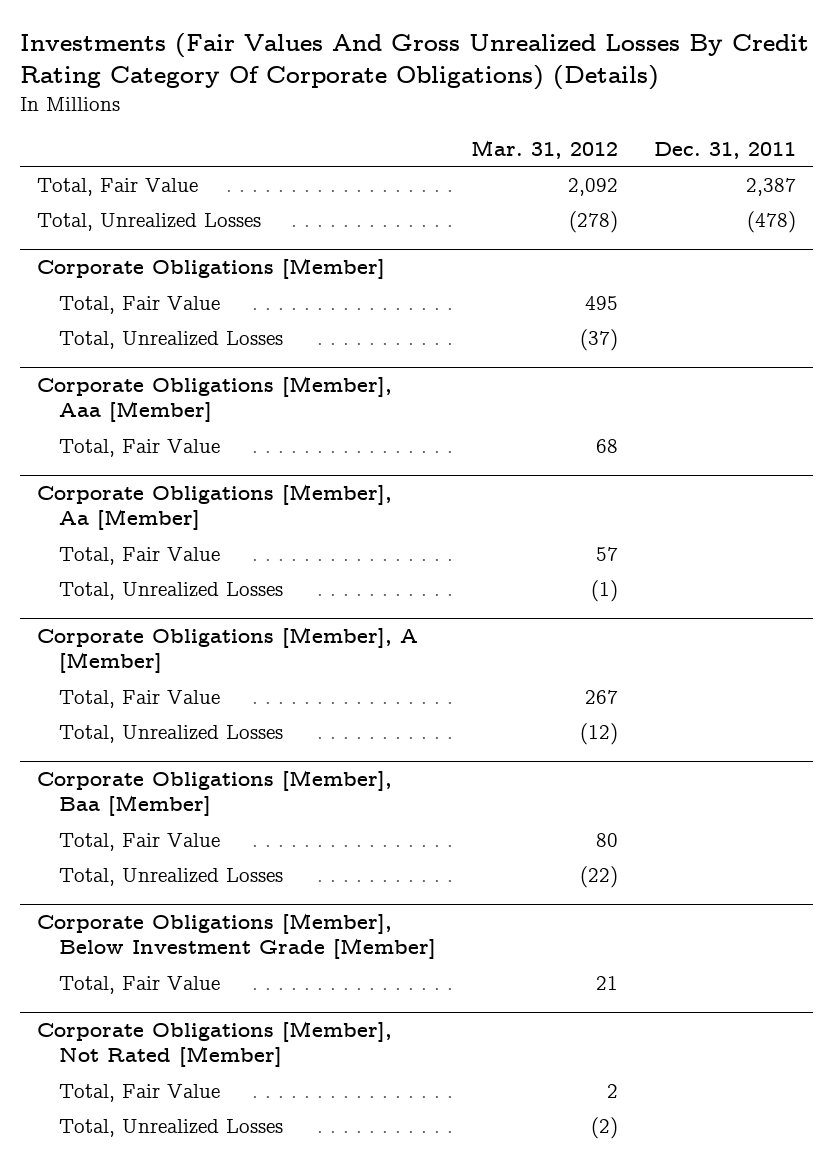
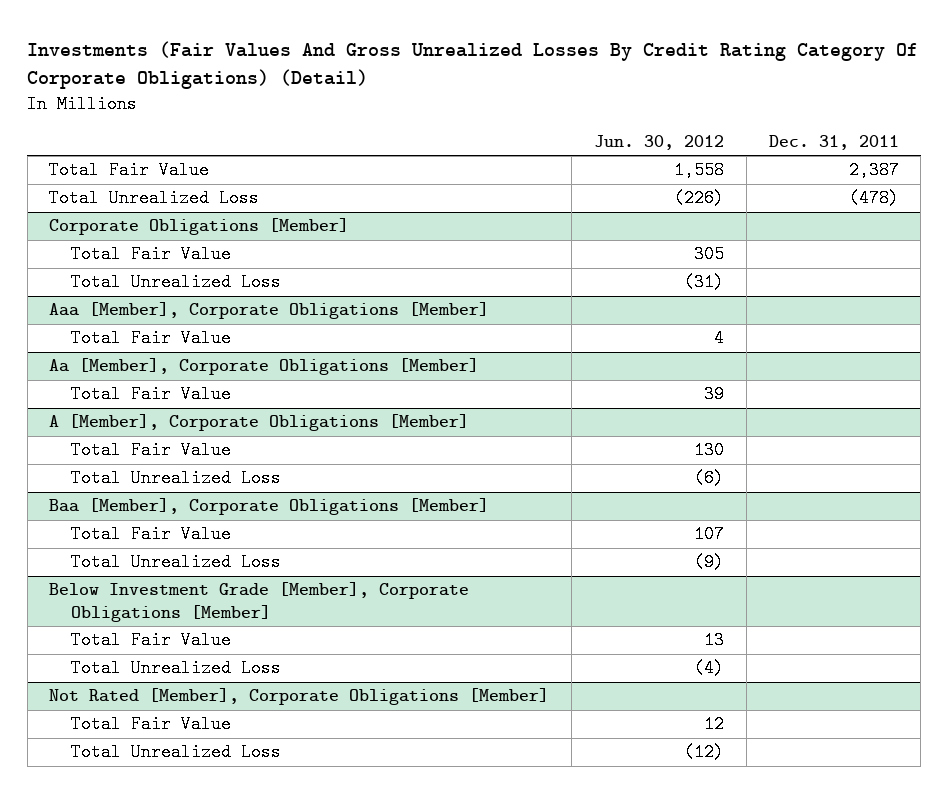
- Investments (Fair Values And Gross Unrealized Losses By Credit Rating Category Of Corporate Obligations) (Details)
+ Investments (Fair Values And Gross Unrealized Losses By Credit Rating Category Of Corporate Obligations) (Detail)
- | Mar. 31, 2012 | Dec. 31, 2011
+ | Jun. 30, 2012 | Dec. 31, 2011
- Total, Fair Value | 2,092 | 2,387
- Total, Unrealized Losses | (278) | (478)
+ Total Fair Value | 1,558 | 2,387
+ Total Unrealized Loss | (226) | (478)
@ Corporate Obligations [Member]
- Total, Fair Value | 495 |
- Total, Unrealized Losses | (37) |
- Corporate Obligations [Member], Aaa [Member]
- Total, Fair Value | 68 |
- Corporate Obligations [Member], Aa [Member]
- Total, Fair Value | 57 |
- Total, Unrealized Losses | (1) |
- Corporate Obligations [Member], A [Member]
- Total, Fair Value | 267 |
- Total, Unrealized Losses | (12) |
- Corporate Obligations [Member], Baa [Member]
- Total, Fair Value | 80 |
- Total, Unrealized Losses | (22) |
- Corporate Obligations [Member], Below Investment Grade [Member]
- Total, Fair Value | 21 |
- Corporate Obligations [Member], Not Rated [Member]
- Total, Fair Value | 2 |
- Total, Unrealized Losses | (2) |
@ Corporate Obligations [Member]
+ Total Fair Value | 305 |
+ Total Unrealized Loss | (31) |
+ Aaa [Member], Corporate Obligations [Member]
+ Total Fair Value | 4 |
+ Aa [Member], Corporate Obligations [Member]
+ Total Fair Value | 39 |
+ A [Member], Corporate Obligations [Member]
+ Total Fair Value | 130 |
+ Total Unrealized Loss | (6) |
+ Baa [Member], Corporate Obligations [Member]
+ Total Fair Value | 107 |
+ Total Unrealized Loss | (9) |
+ Below Investment Grade [Member], Corporate Obligations [Member]
+ Total Fair Value | 13 |
+ Total Unrealized Loss | (4) |
+ Not Rated [Member], Corporate Obligations [Member]
+ Total Fair Value | 12 |
+ Total Unrealized Loss | (12) |

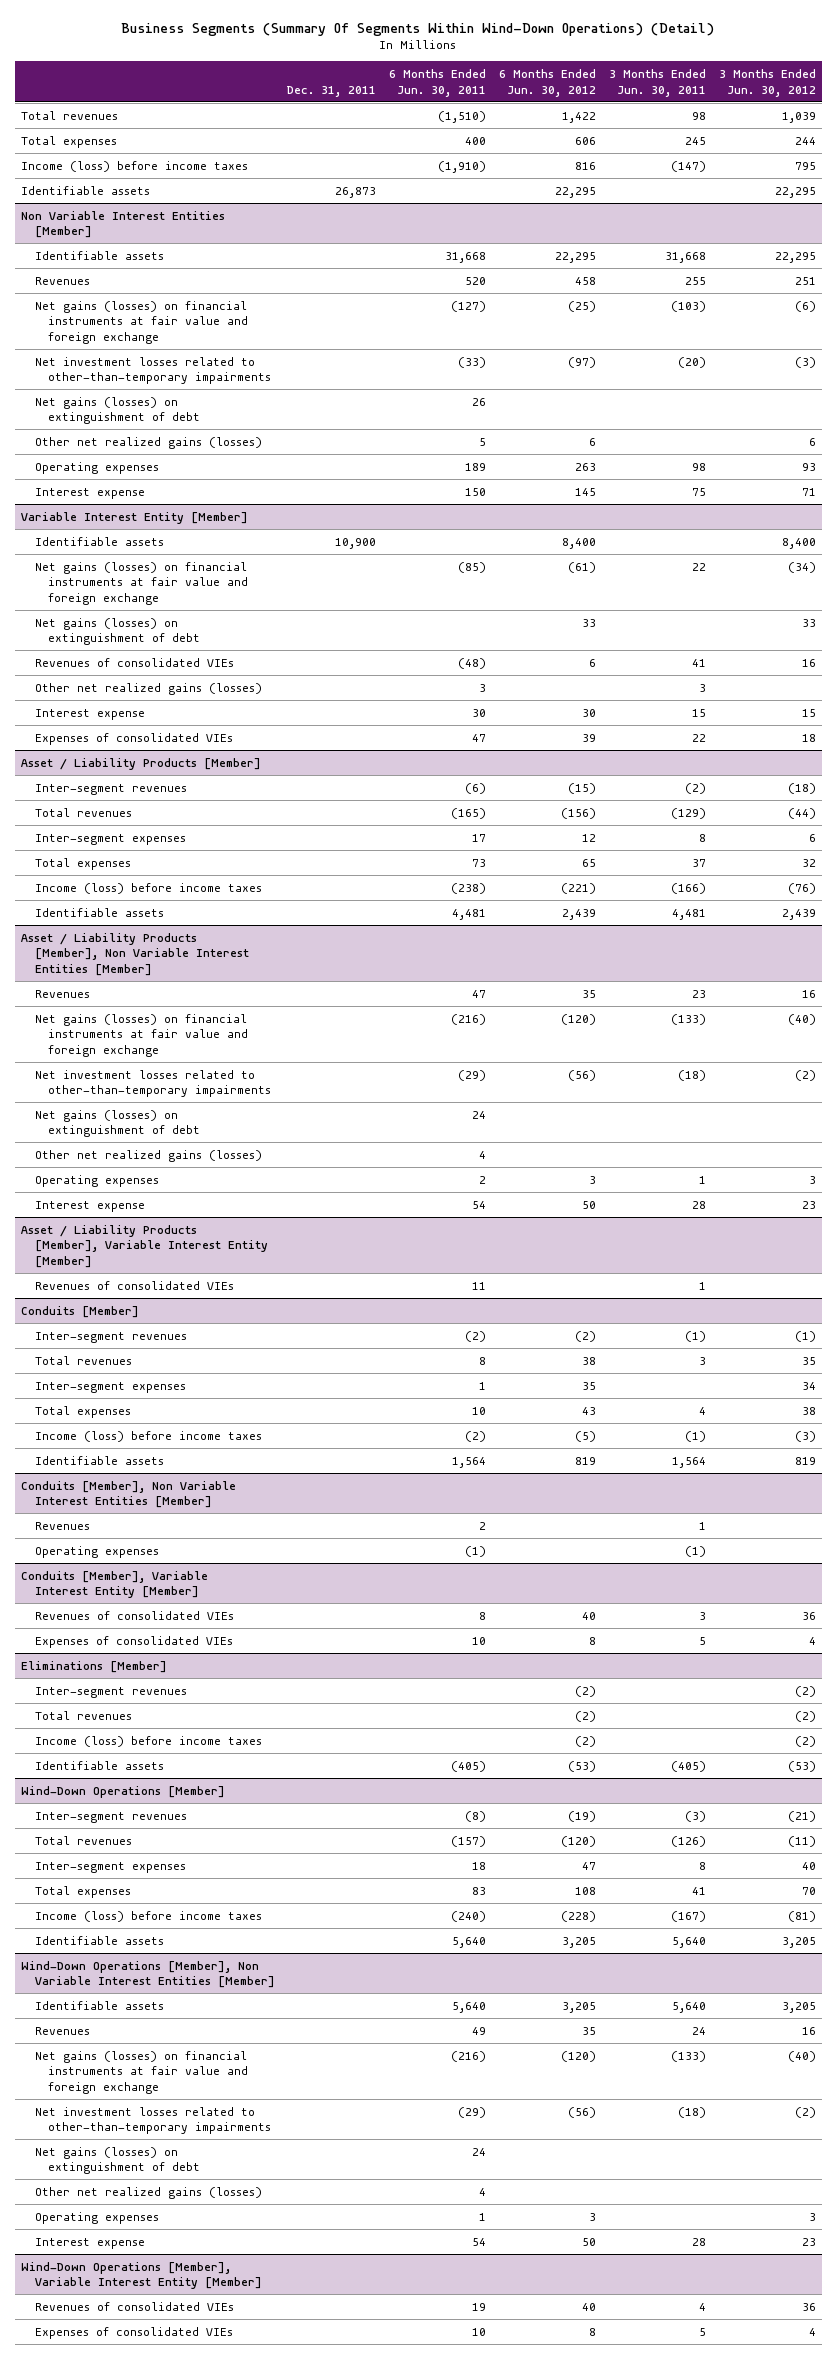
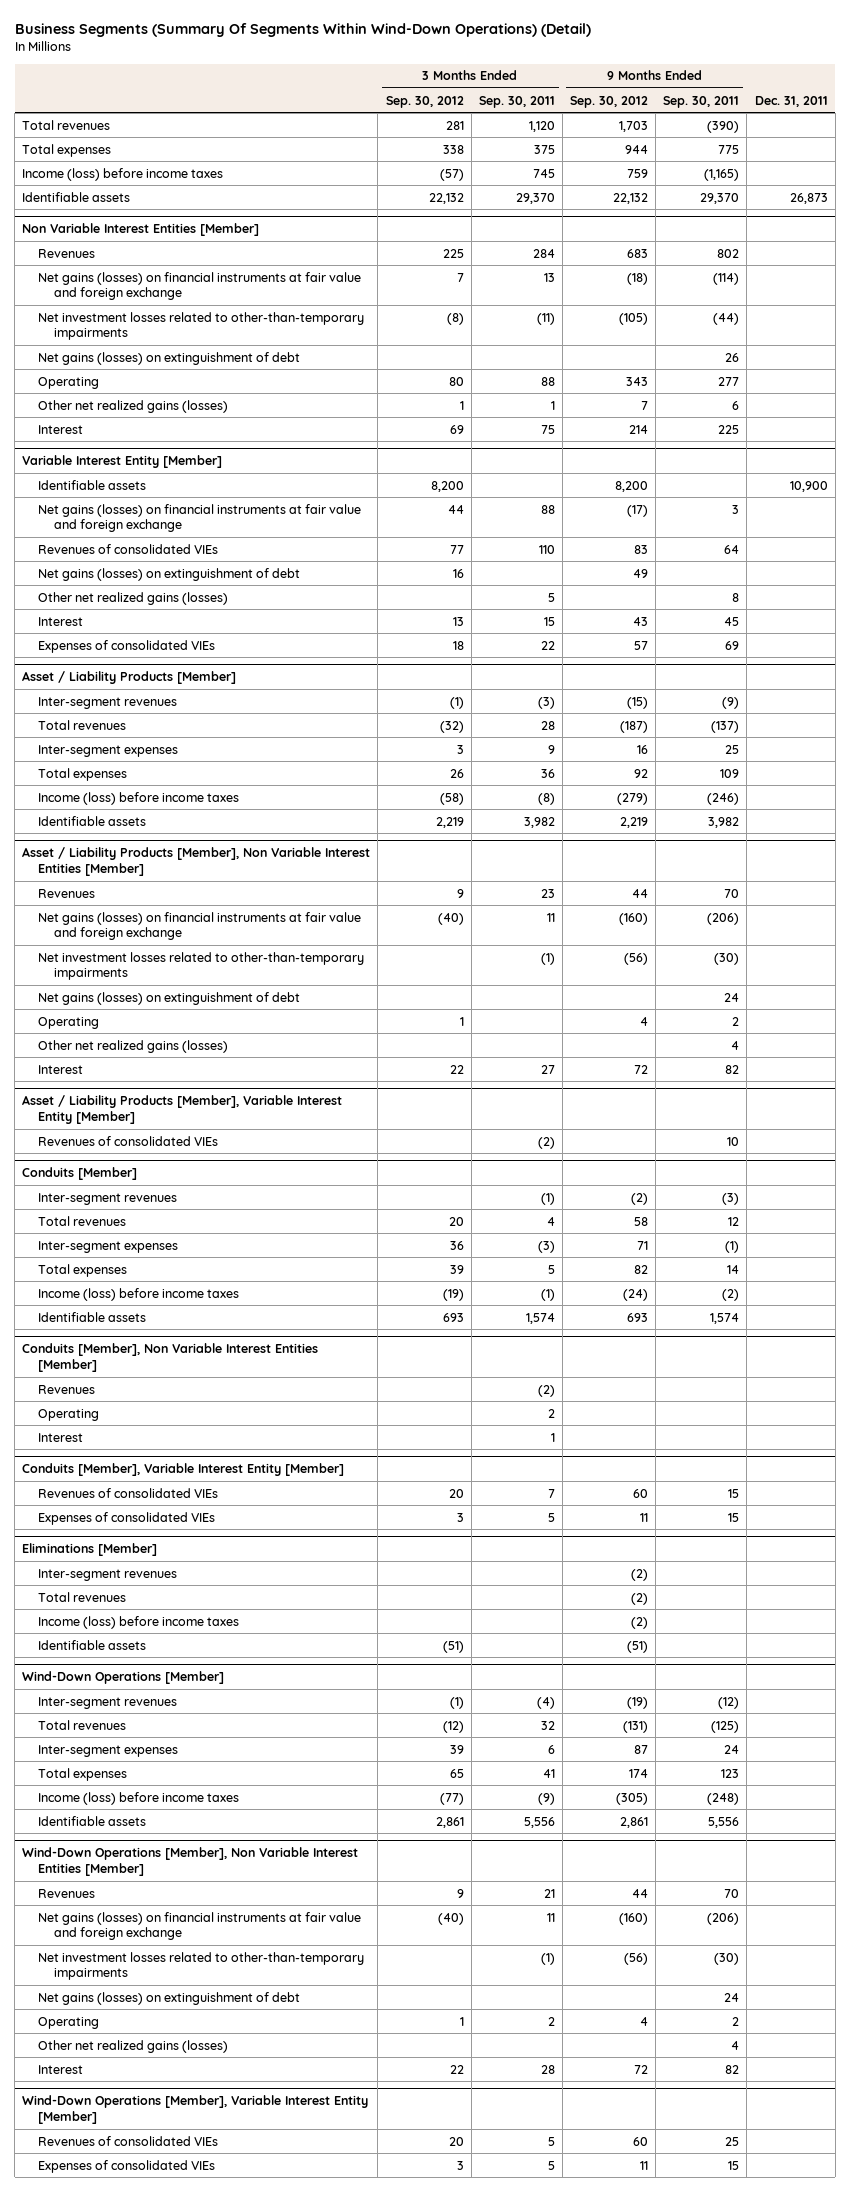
- | Dec. 31, 2011 | 6 Months Ended Jun. 30, 2011 | 6 Months Ended Jun. 30, 2012 | 3 Months Ended Jun. 30, 2011 | 3 Months Ended Jun. 30, 2012
+ | 3 Months Ended Sep. 30, 2012 | 3 Months Ended Sep. 30, 2011 | 9 Months Ended Sep. 30, 2012 | 9 Months Ended Sep. 30, 2011 | Dec. 31, 2011
@ Non Variable Interest Entities [Member]
- Identifiable assets | | 31,668 | 22,295 | 31,668 | 22,295
+ Operating | 80 | 88 | 343 | 277 |
- Operating expenses | | 189 | 263 | 98 | 93
- Interest expense | | 150 | 145 | 75 | 71
+ Interest | 69 | 75 | 214 | 225 |
@ Variable Interest Entity [Member]
moved down: Net gains (losses) on extinguishment of debt | 16 | | 49 | |
- Interest expense | | 30 | 30 | 15 | 15
+ Interest | 13 | 15 | 43 | 45 |
@ Asset / Liability Products [Member], Non Variable Interest Entities [Member]
+ Operating | 1 | | 4 | 2 |
- Operating expenses | | 2 | 3 | 1 | 3
- Interest expense | | 54 | 50 | 28 | 23
+ Interest | 22 | 27 | 72 | 82 |
@ Conduits [Member], Non Variable Interest Entities [Member]
- Operating expenses | | (1) | | (1) |
+ Operating | | 2 | | |
+ Interest | | 1 | | |
@ Wind-Down Operations [Member], Non Variable Interest Entities [Member]
- Identifiable assets | | 5,640 | 3,205 | 5,640 | 3,205
+ Operating | 1 | 2 | 4 | 2 |
- Operating expenses | | 1 | 3 | | 3
- Interest expense | | 54 | 50 | 28 | 23
+ Interest | 22 | 28 | 72 | 82 |

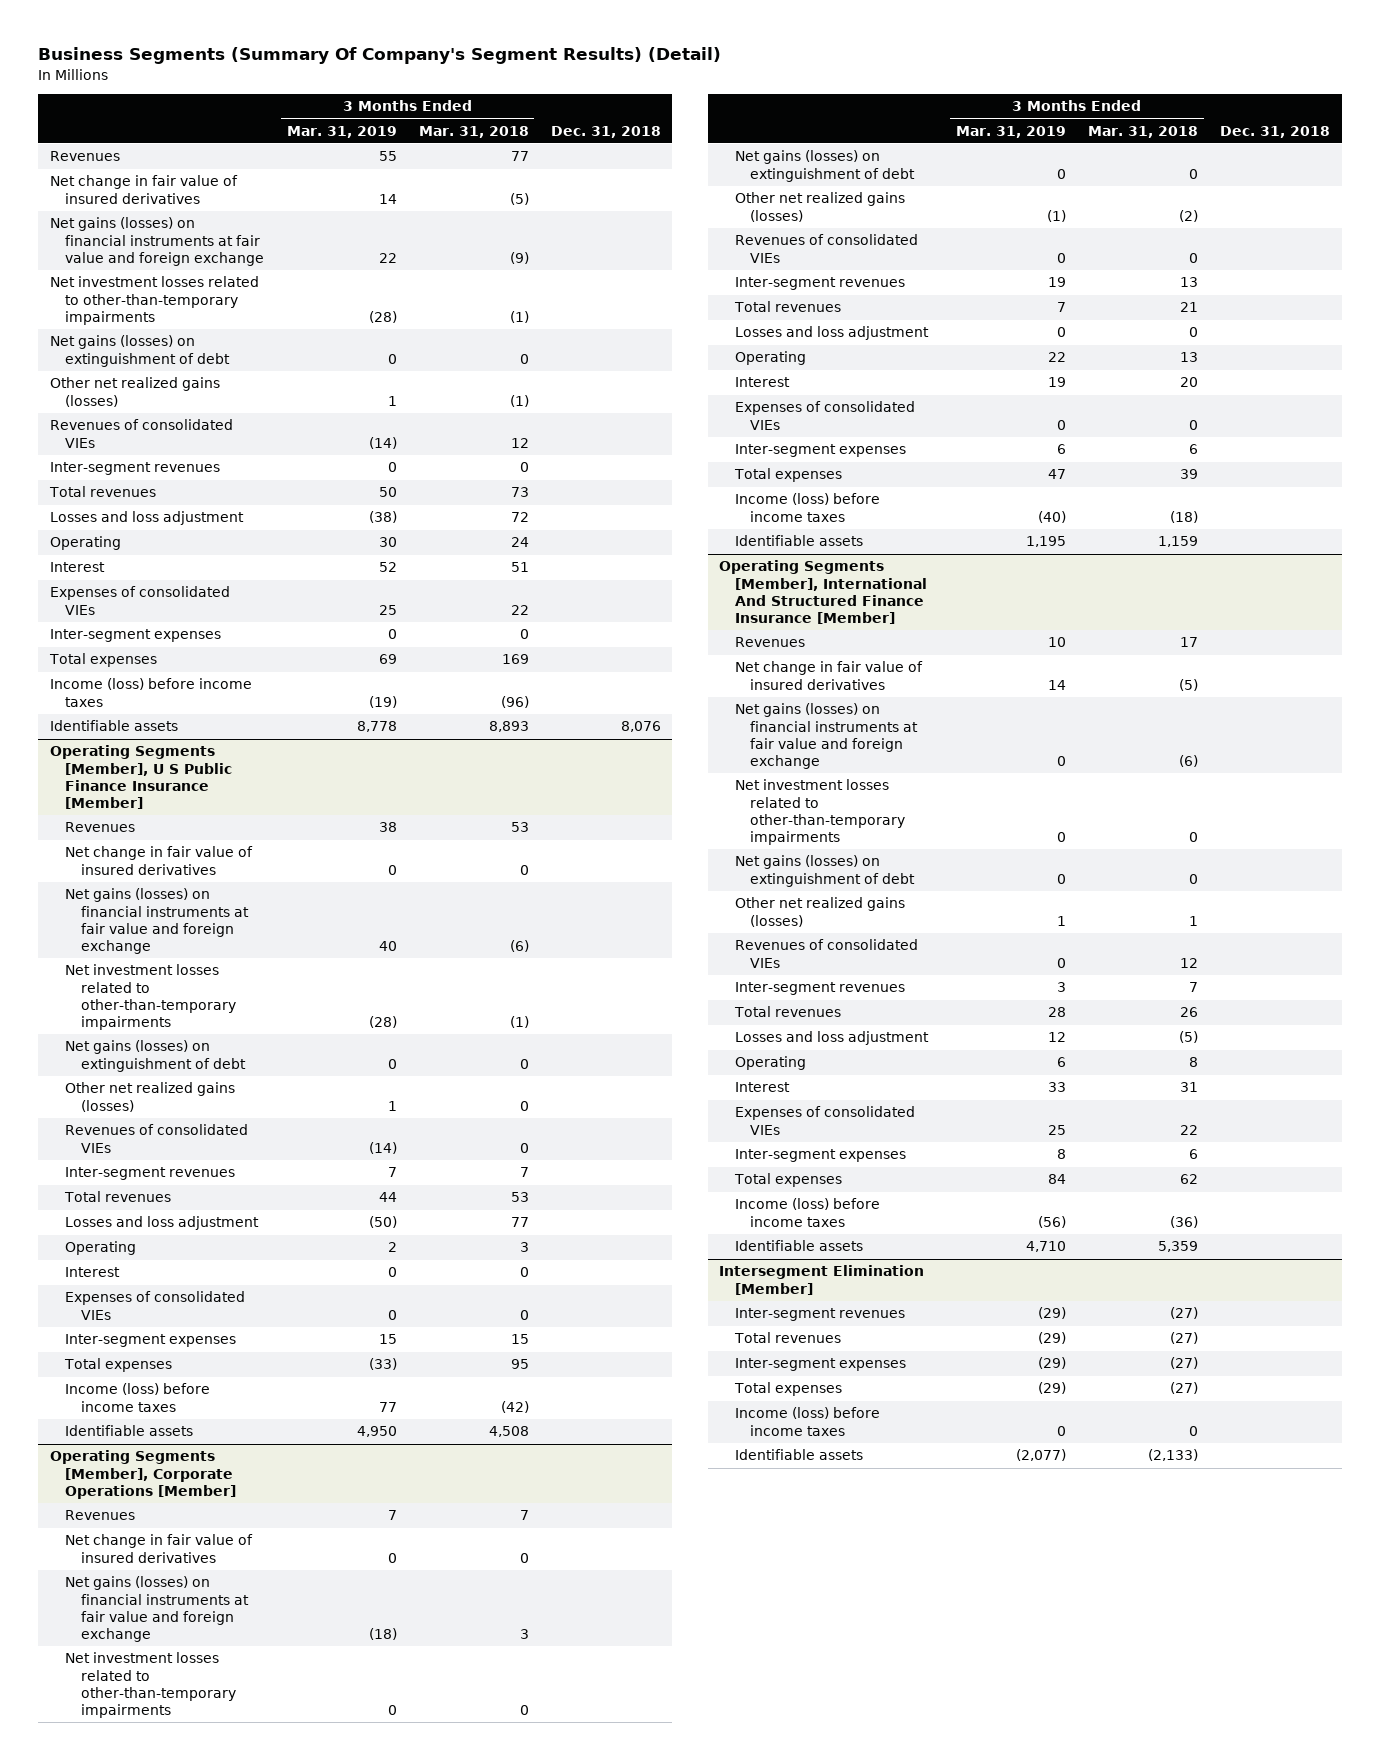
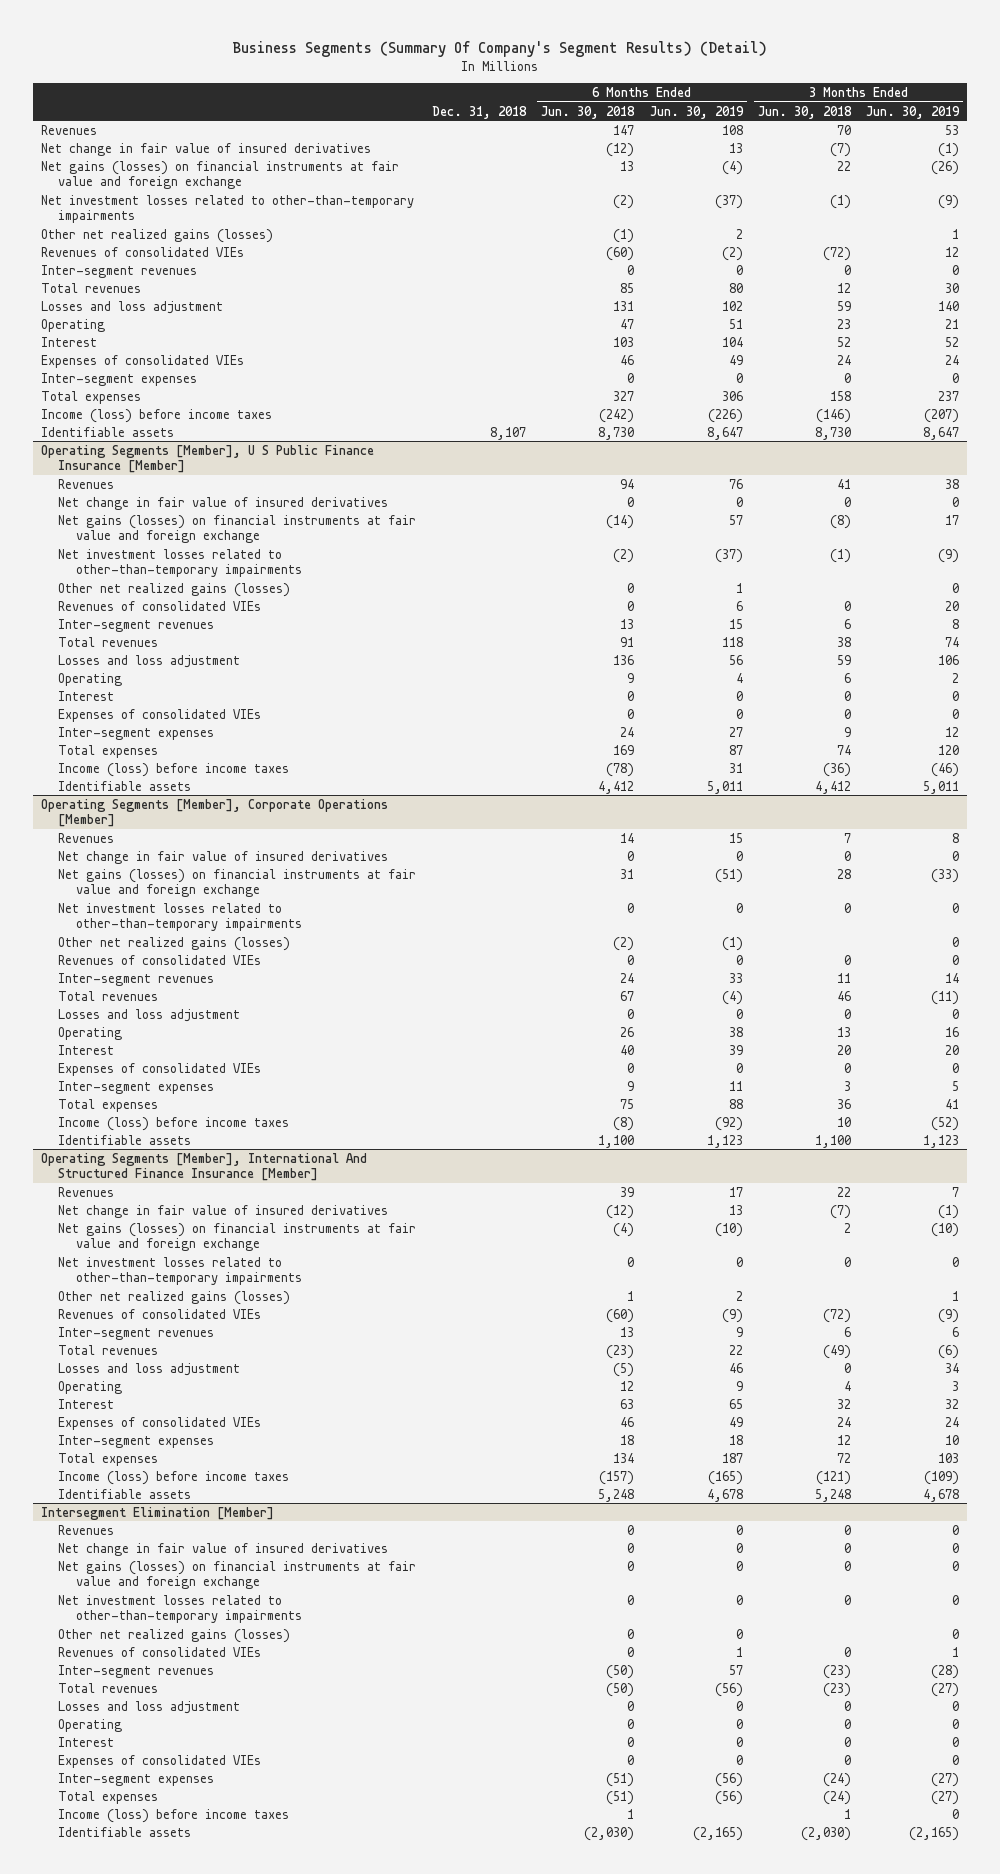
- | 3 Months Ended Mar. 31, 2019 | 3 Months Ended Mar. 31, 2018 | Dec. 31, 2018
+ | Dec. 31, 2018 | 6 Months Ended Jun. 30, 2018 | 6 Months Ended Jun. 30, 2019 | 3 Months Ended Jun. 30, 2018 | 3 Months Ended Jun. 30, 2019
- Net gains (losses) on extinguishment of debt | 0 | 0 |
- Identifiable assets | 8,778 | 8,893 | 8,076
+ Identifiable assets | 8,107 | 8,730 | 8,647 | 8,730 | 8,647
@ Operating Segments [Member], U S Public Finance Insurance [Member]
- Net gains (losses) on extinguishment of debt | 0 | 0 |
@ Operating Segments [Member], Corporate Operations [Member]
- Net gains (losses) on extinguishment of debt | 0 | 0 |
@ Operating Segments [Member], International And Structured Finance Insurance [Member]
- Net gains (losses) on extinguishment of debt | 0 | 0 |
@ Intersegment Elimination [Member]
+ Revenues | | 0 | 0 | 0 | 0
+ Net change in fair value of insured derivatives | | 0 | 0 | 0 | 0
+ Net gains (losses) on financial instruments at fair value and foreign exchange | | 0 | 0 | 0 | 0
+ Net investment losses related to other-than-temporary impairments | | 0 | 0 | 0 | 0
+ Other net realized gains (losses) | | 0 | 0 | | 0
+ Revenues of consolidated VIEs | | 0 | 1 | 0 | 1
+ Losses and loss adjustment | | 0 | 0 | 0 | 0
+ Operating | | 0 | 0 | 0 | 0
+ Interest | | 0 | 0 | 0 | 0
+ Expenses of consolidated VIEs | | 0 | 0 | 0 | 0

